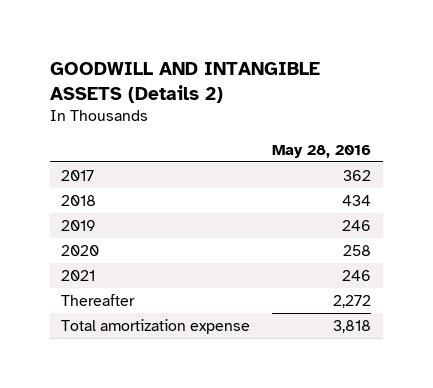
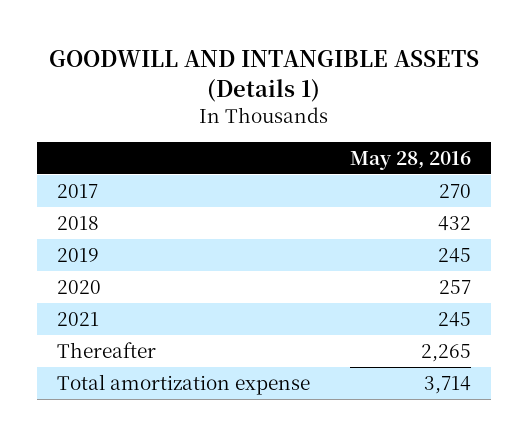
- GOODWILL AND INTANGIBLE ASSETS (Details 2)
+ GOODWILL AND INTANGIBLE ASSETS (Details 1)
- 2017 | 362
- 2018 | 434
- 2019 | 246
- 2020 | 258
- 2021 | 246
- Thereafter | 2,272
- Total amortization expense | 3,818
+ 2017 | 270
+ 2018 | 432
+ 2019 | 245
+ 2020 | 257
+ 2021 | 245
+ Thereafter | 2,265
+ Total amortization expense | 3,714

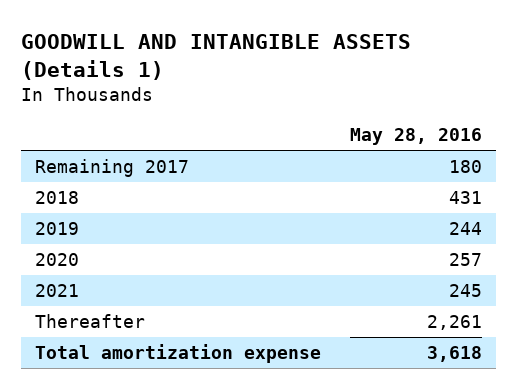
- 2017 | 270
- 2018 | 432
- 2019 | 245
+ Remaining 2017 | 180
+ 2018 | 431
+ 2019 | 244
- Thereafter | 2,265
- Total amortization expense | 3,714
+ Thereafter | 2,261
+ Total amortization expense | 3,618

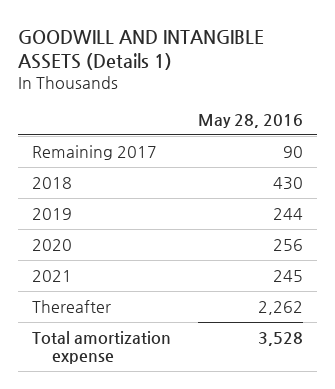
- Remaining 2017 | 180
- 2018 | 431
+ Remaining 2017 | 90
+ 2018 | 430
- 2020 | 257
+ 2020 | 256
- Thereafter | 2,261
- Total amortization expense | 3,618
+ Thereafter | 2,262
+ Total amortization expense | 3,528

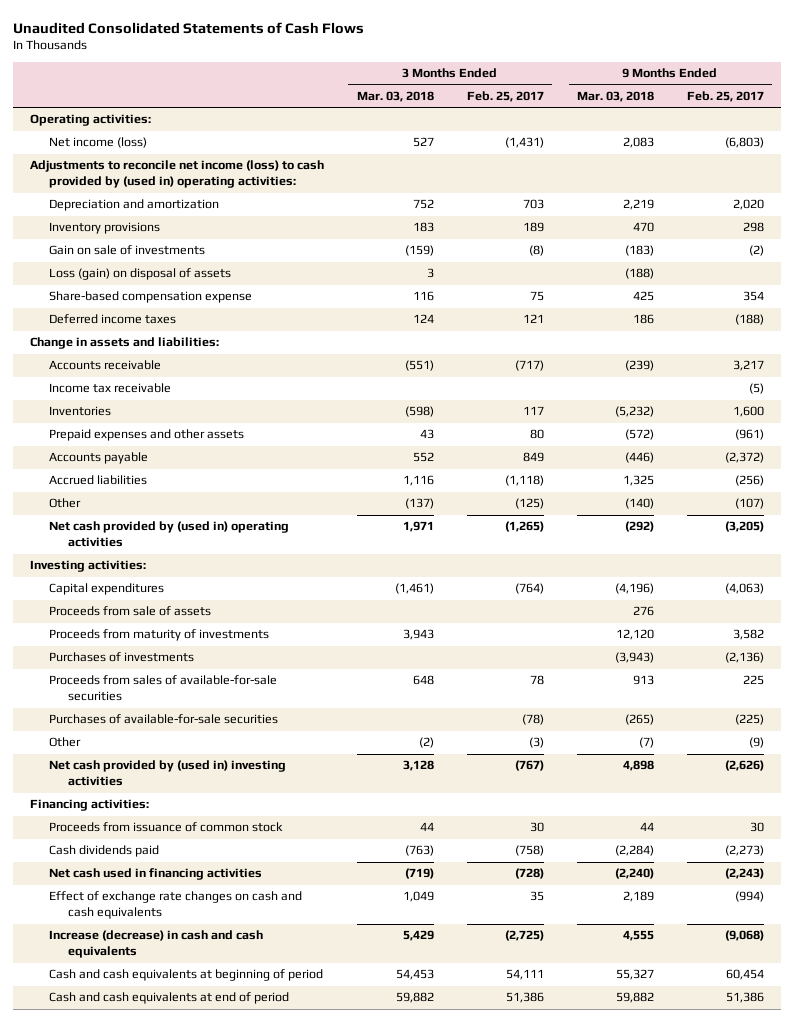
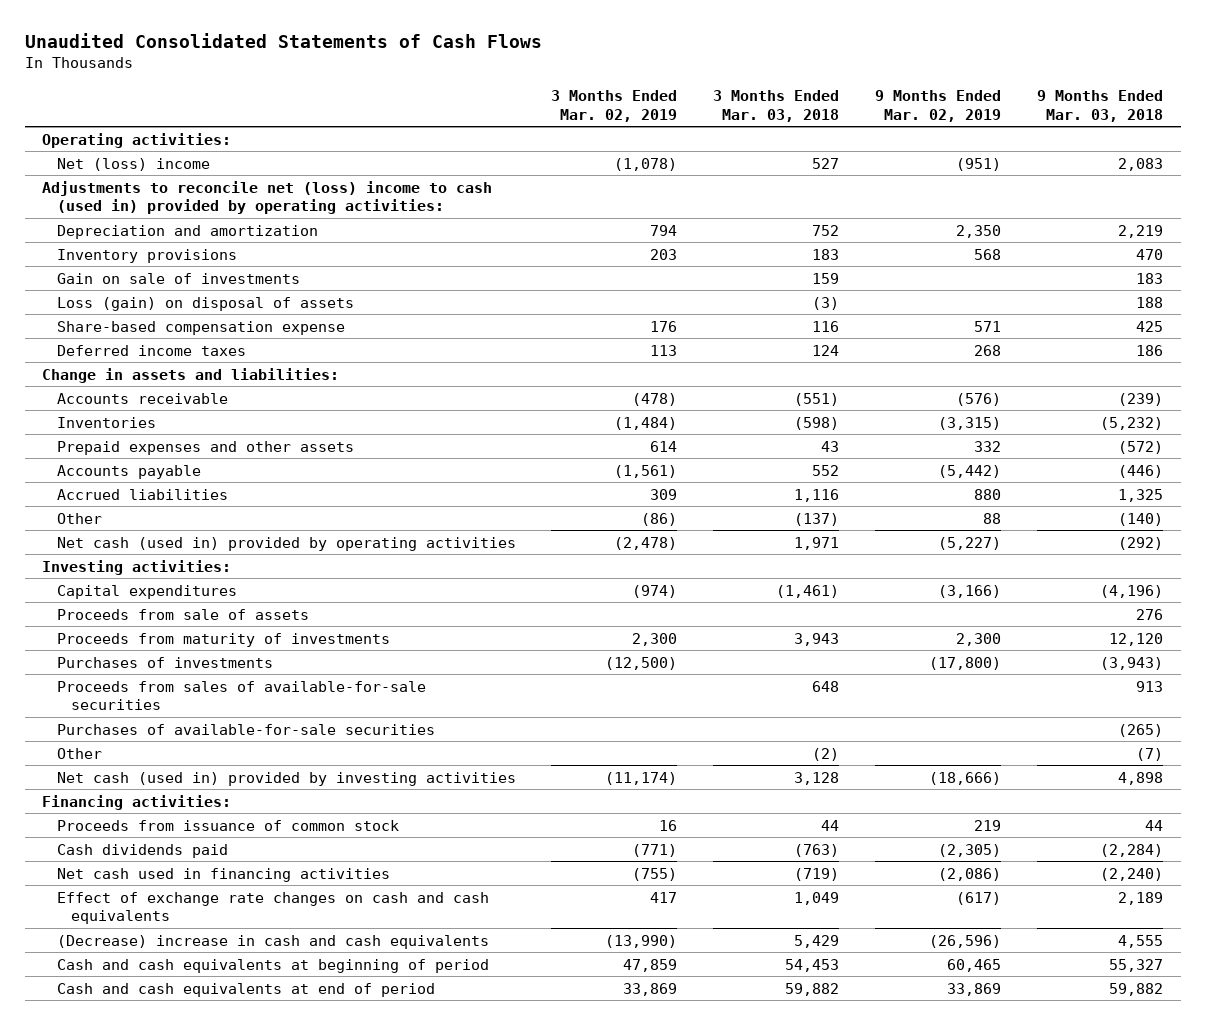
- | 3 Months Ended Mar. 03, 2018 | 3 Months Ended Feb. 25, 2017 | 9 Months Ended Mar. 03, 2018 | 9 Months Ended Feb. 25, 2017
+ | 3 Months Ended Mar. 02, 2019 | 3 Months Ended Mar. 03, 2018 | 9 Months Ended Mar. 02, 2019 | 9 Months Ended Mar. 03, 2018
- Net income (loss) | 527 | (1,431) | 2,083 | (6,803)
- Adjustments to reconcile net income (loss) to cash provided by (used in) operating activities:
+ Net (loss) income | (1,078) | 527 | (951) | 2,083
+ Adjustments to reconcile net (loss) income to cash (used in) provided by operating activities:
- Gain on sale of investments | (159) | (8) | (183) | (2)
- Loss (gain) on disposal of assets | 3 | | (188) |
+ Gain on sale of investments | | 159 | | 183
+ Loss (gain) on disposal of assets | | (3) | | 188
- Income tax receivable | | | | (5)
- Net cash provided by (used in) operating activities | 1,971 | (1,265) | (292) | (3,205)
+ Net cash (used in) provided by operating activities | (2,478) | 1,971 | (5,227) | (292)
- Net cash provided by (used in) investing activities | 3,128 | (767) | 4,898 | (2,626)
+ Net cash (used in) provided by investing activities | (11,174) | 3,128 | (18,666) | 4,898
- Increase (decrease) in cash and cash equivalents | 5,429 | (2,725) | 4,555 | (9,068)
+ (Decrease) increase in cash and cash equivalents | (13,990) | 5,429 | (26,596) | 4,555

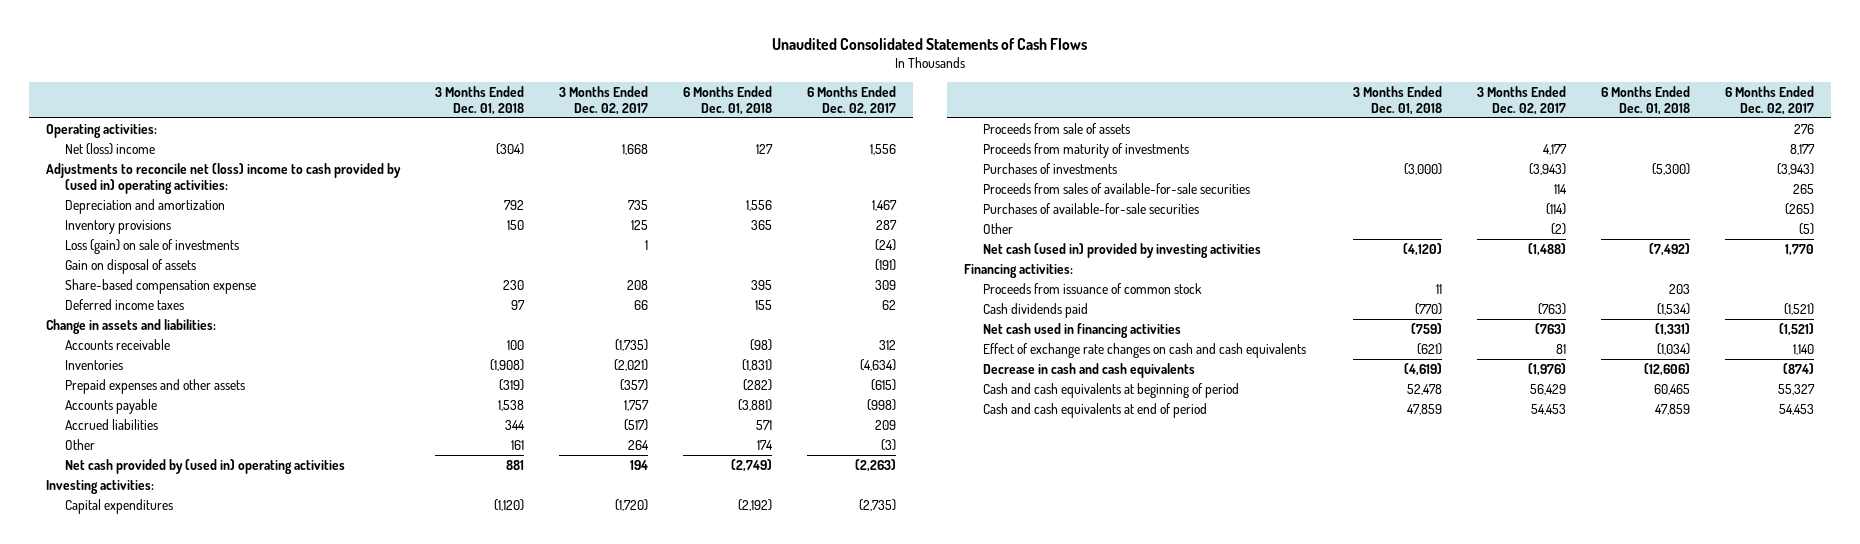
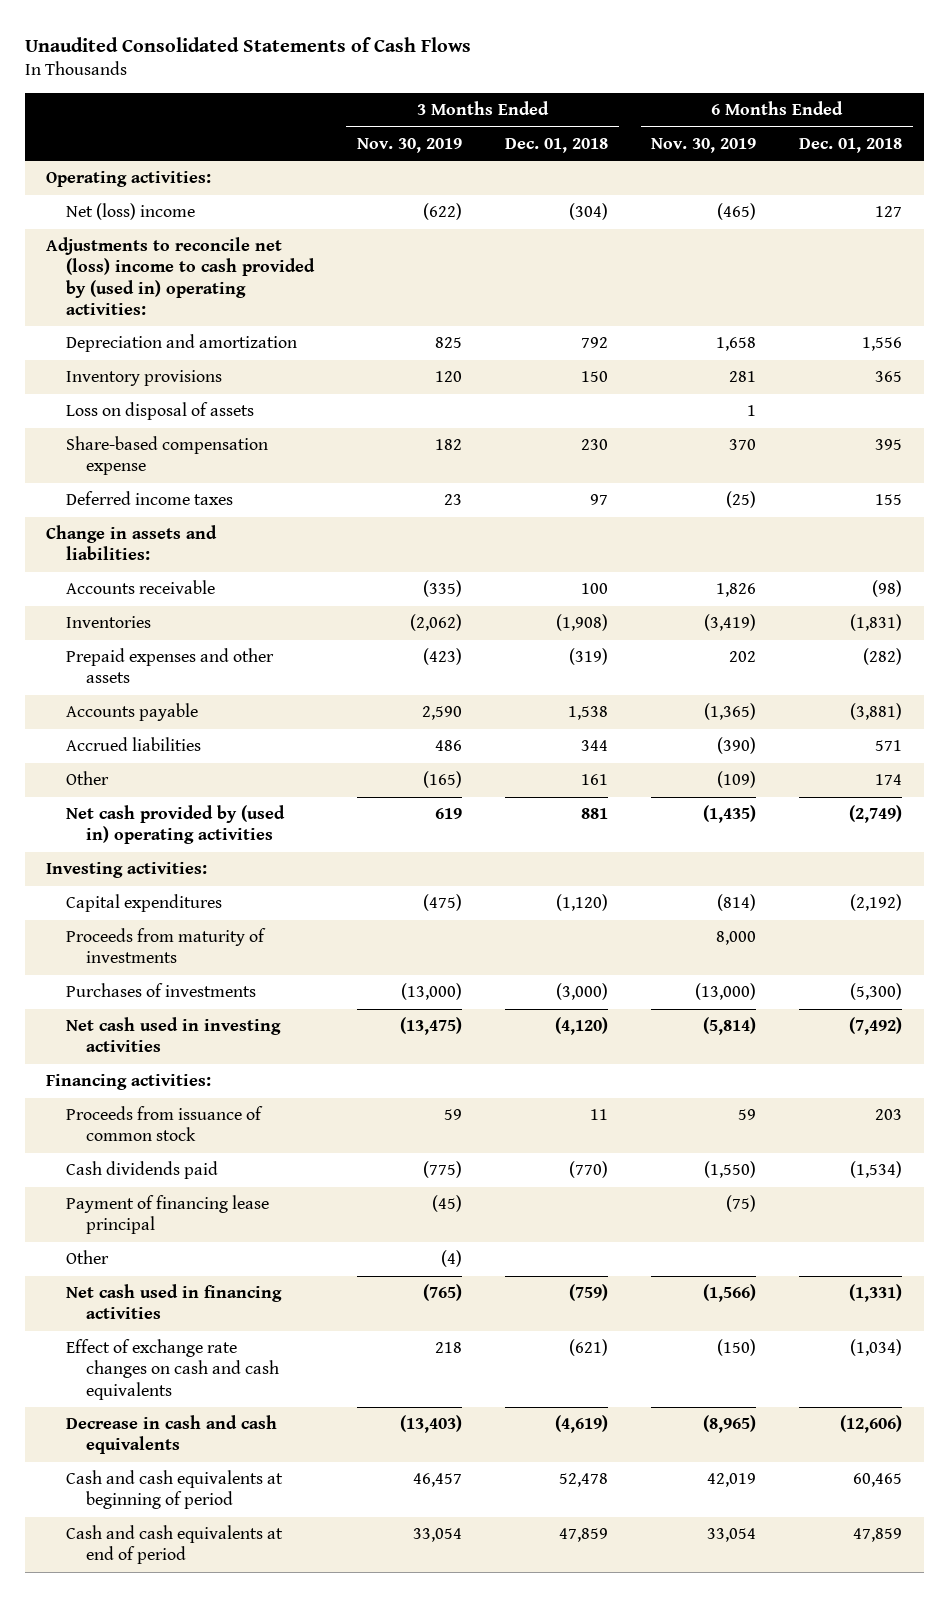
- | 3 Months Ended Dec. 01, 2018 | 3 Months Ended Dec. 02, 2017 | 6 Months Ended Dec. 01, 2018 | 6 Months Ended Dec. 02, 2017
+ | 3 Months Ended Nov. 30, 2019 | 3 Months Ended Dec. 01, 2018 | 6 Months Ended Nov. 30, 2019 | 6 Months Ended Dec. 01, 2018
- Loss (gain) on sale of investments | | 1 | | (24)
- Gain on disposal of assets | | | | (191)
+ Loss on disposal of assets | | | 1 |
- Proceeds from sale of assets | | | | 276
- Proceeds from sales of available-for-sale securities | | 114 | | 265
- Purchases of available-for-sale securities | | (114) | | (265)
- Net cash (used in) provided by investing activities | (4,120) | (1,488) | (7,492) | 1,770
+ Net cash used in investing activities | (13,475) | (4,120) | (5,814) | (7,492)
+ Payment of financing lease principal | (45) | | (75) |
moved down: Other | (4) | | |

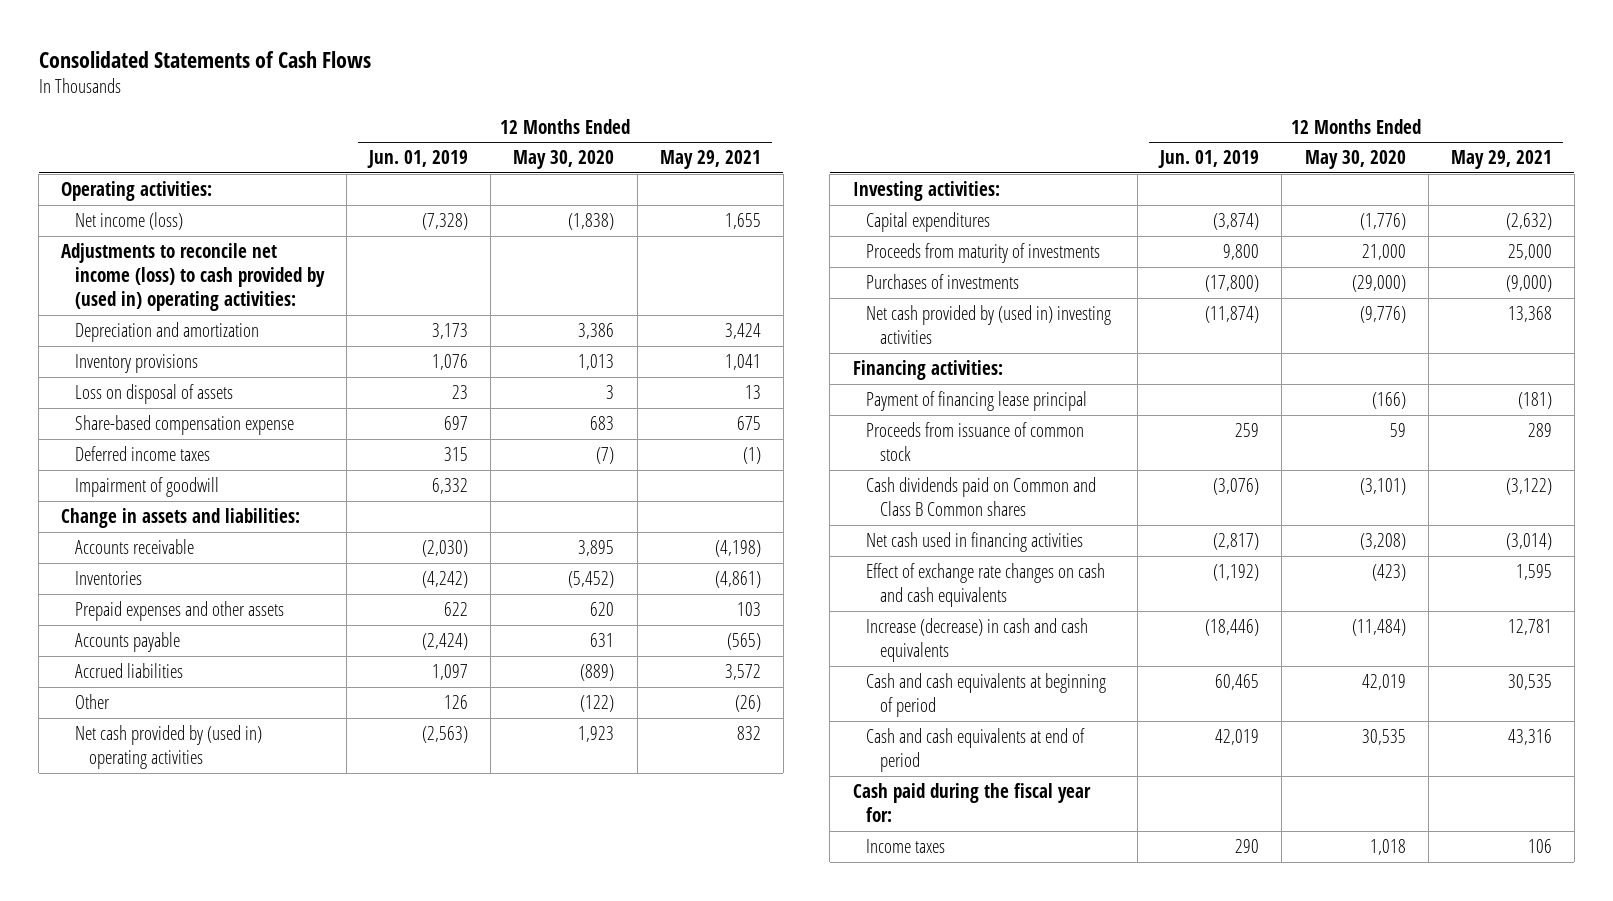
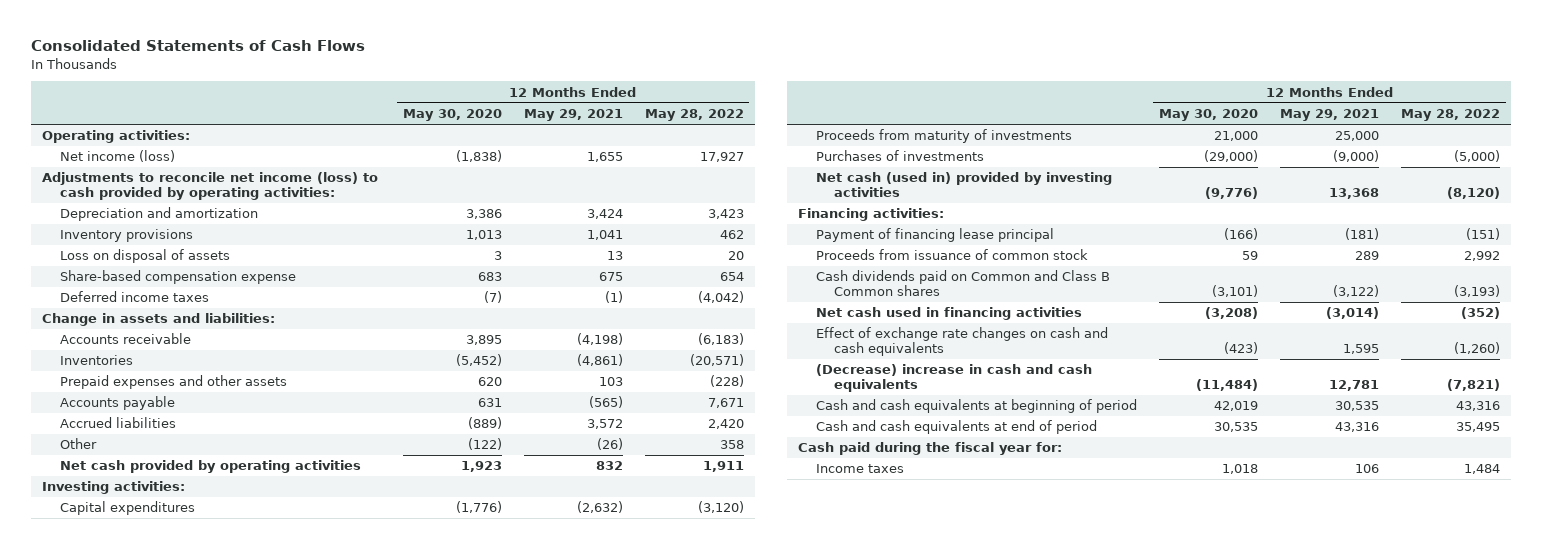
- | 12 Months Ended Jun. 01, 2019 | 12 Months Ended May 30, 2020 | 12 Months Ended May 29, 2021
+ | 12 Months Ended May 30, 2020 | 12 Months Ended May 29, 2021 | 12 Months Ended May 28, 2022
- Adjustments to reconcile net income (loss) to cash provided by (used in) operating activities:
+ Adjustments to reconcile net income (loss) to cash provided by operating activities:
- Impairment of goodwill | 6,332 | |
- Net cash provided by (used in) operating activities | (2,563) | 1,923 | 832
+ Net cash provided by operating activities | 1,923 | 832 | 1,911
- Net cash provided by (used in) investing activities | (11,874) | (9,776) | 13,368
+ Net cash (used in) provided by investing activities | (9,776) | 13,368 | (8,120)
- Increase (decrease) in cash and cash equivalents | (18,446) | (11,484) | 12,781
+ (Decrease) increase in cash and cash equivalents | (11,484) | 12,781 | (7,821)

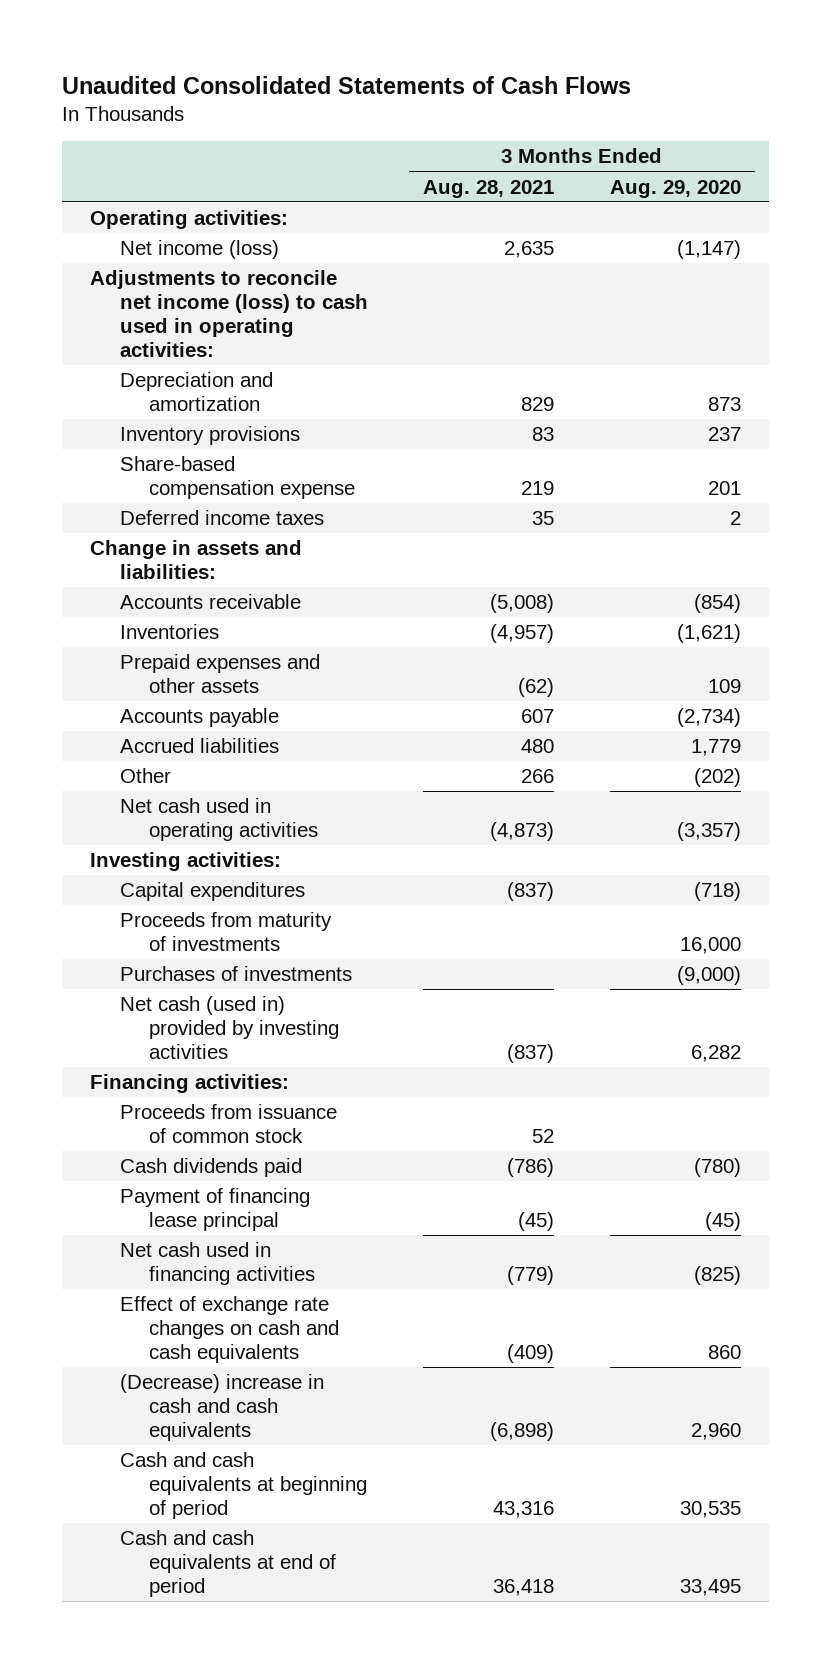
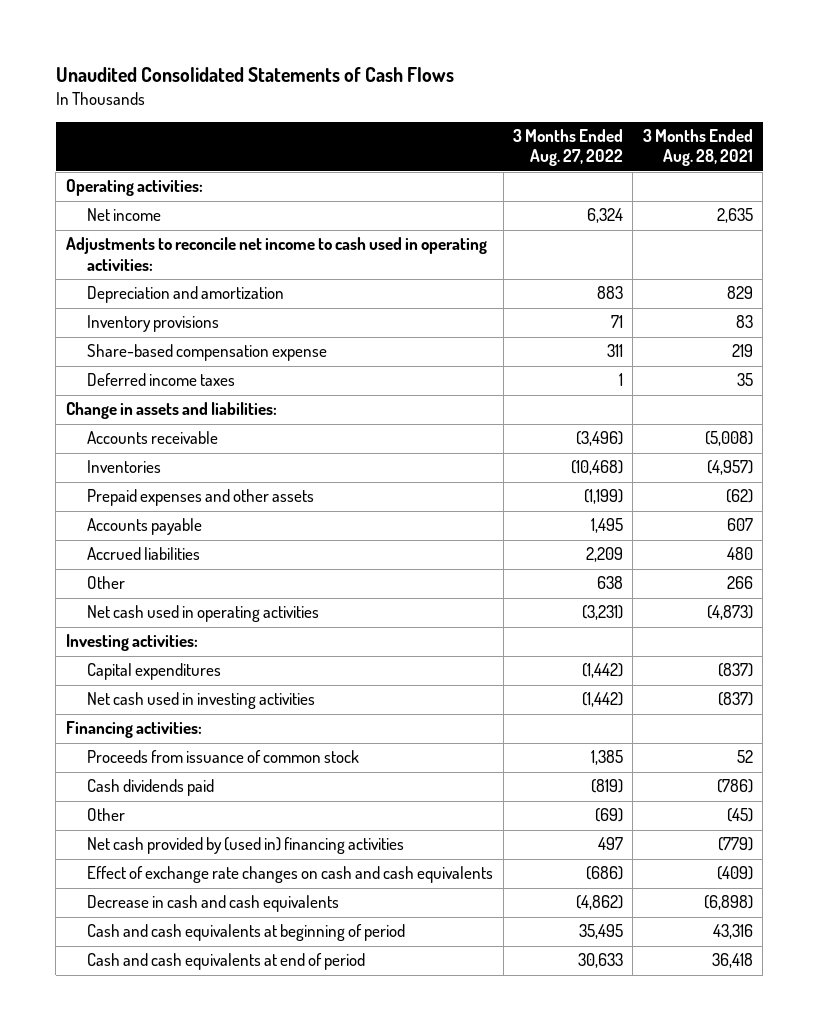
- | 3 Months Ended Aug. 28, 2021 | 3 Months Ended Aug. 29, 2020
+ | 3 Months Ended Aug. 27, 2022 | 3 Months Ended Aug. 28, 2021
- Net income (loss) | 2,635 | (1,147)
- Adjustments to reconcile net income (loss) to cash used in operating activities:
+ Net income | 6,324 | 2,635
+ Adjustments to reconcile net income to cash used in operating activities:
- Proceeds from maturity of investments | | 16,000
- Purchases of investments | | (9,000)
- Net cash (used in) provided by investing activities | (837) | 6,282
+ Net cash used in investing activities | (1,442) | (837)
- Payment of financing lease principal | (45) | (45)
- Net cash used in financing activities | (779) | (825)
+ Other | (69) | (45)
+ Net cash provided by (used in) financing activities | 497 | (779)
- (Decrease) increase in cash and cash equivalents | (6,898) | 2,960
+ Decrease in cash and cash equivalents | (4,862) | (6,898)

